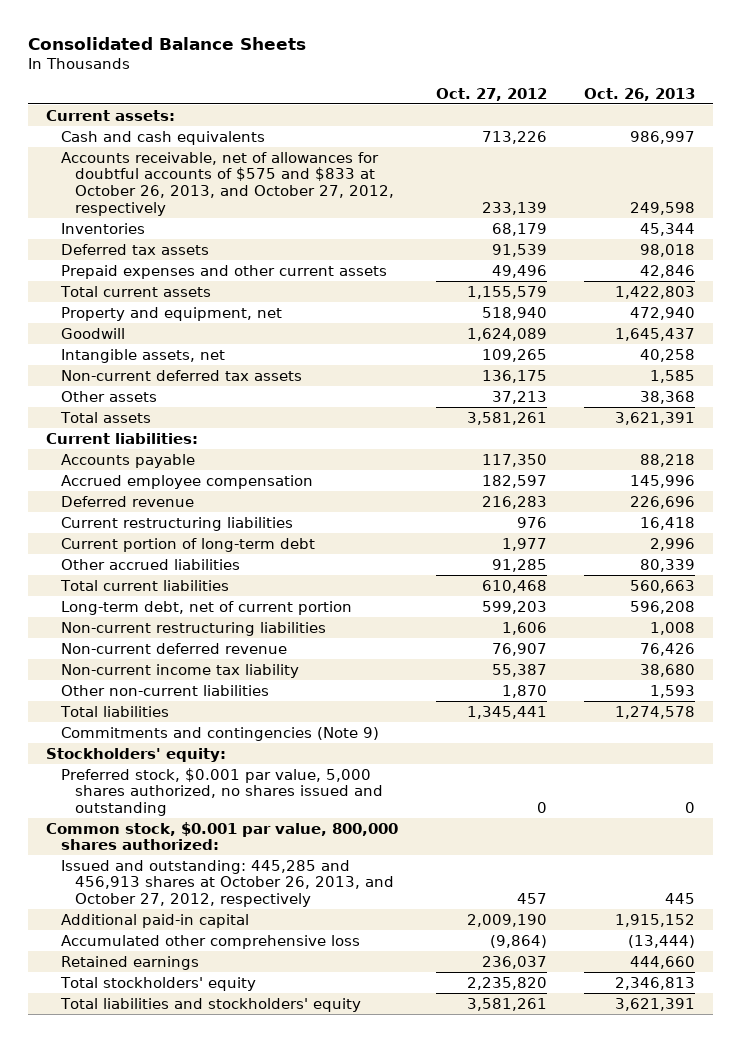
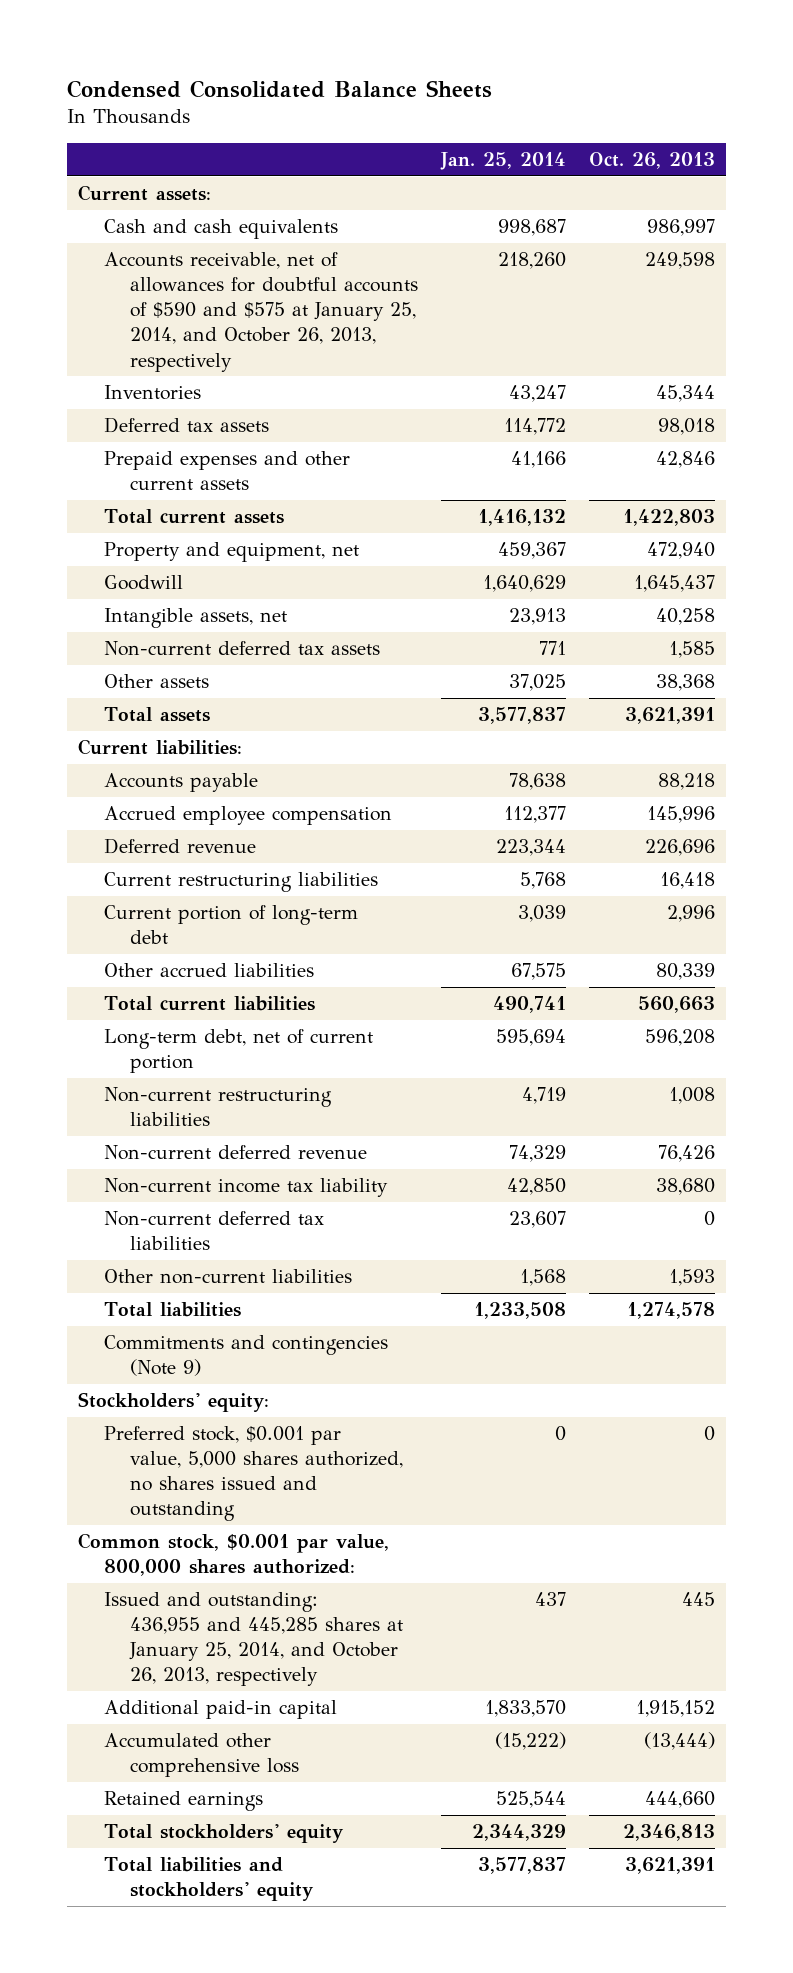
- Consolidated Balance Sheets
+ Condensed Consolidated Balance Sheets
- | Oct. 27, 2012 | Oct. 26, 2013
+ | Jan. 25, 2014 | Oct. 26, 2013
- Accounts receivable, net of allowances for doubtful accounts of $575 and $833 at October 26, 2013, and October 27, 2012, respectively | 233,139 | 249,598
+ Accounts receivable, net of allowances for doubtful accounts of $590 and $575 at January 25, 2014, and October 26, 2013, respectively | 218,260 | 249,598
+ Non-current deferred tax liabilities | 23,607 | 0
- Issued and outstanding: 445,285 and 456,913 shares at October 26, 2013, and October 27, 2012, respectively | 457 | 445
+ Issued and outstanding: 436,955 and 445,285 shares at January 25, 2014, and October 26, 2013, respectively | 437 | 445

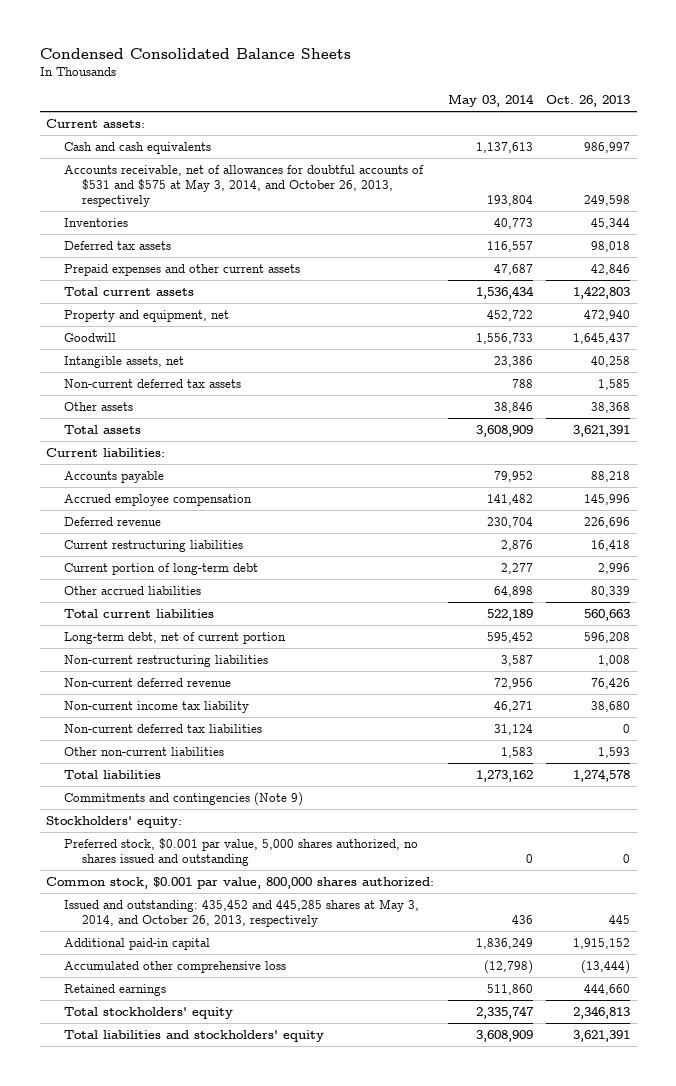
- | Jan. 25, 2014 | Oct. 26, 2013
+ | May 03, 2014 | Oct. 26, 2013
- Accounts receivable, net of allowances for doubtful accounts of $590 and $575 at January 25, 2014, and October 26, 2013, respectively | 218,260 | 249,598
+ Accounts receivable, net of allowances for doubtful accounts of $531 and $575 at May 3, 2014, and October 26, 2013, respectively | 193,804 | 249,598
- Issued and outstanding: 436,955 and 445,285 shares at January 25, 2014, and October 26, 2013, respectively | 437 | 445
+ Issued and outstanding: 435,452 and 445,285 shares at May 3, 2014, and October 26, 2013, respectively | 436 | 445

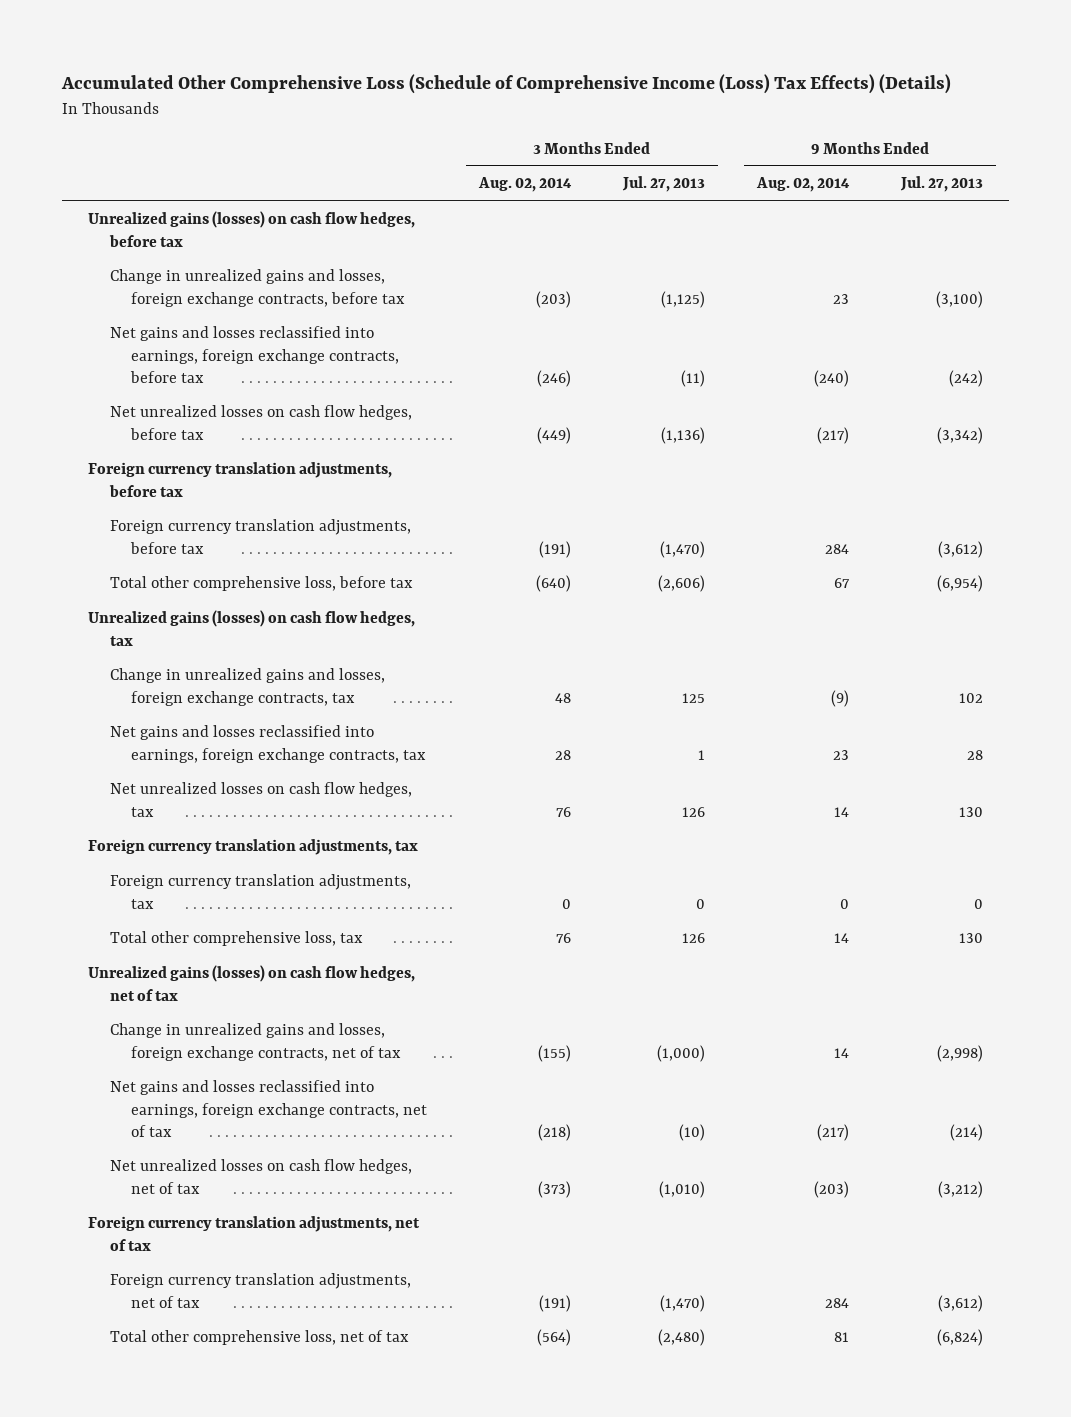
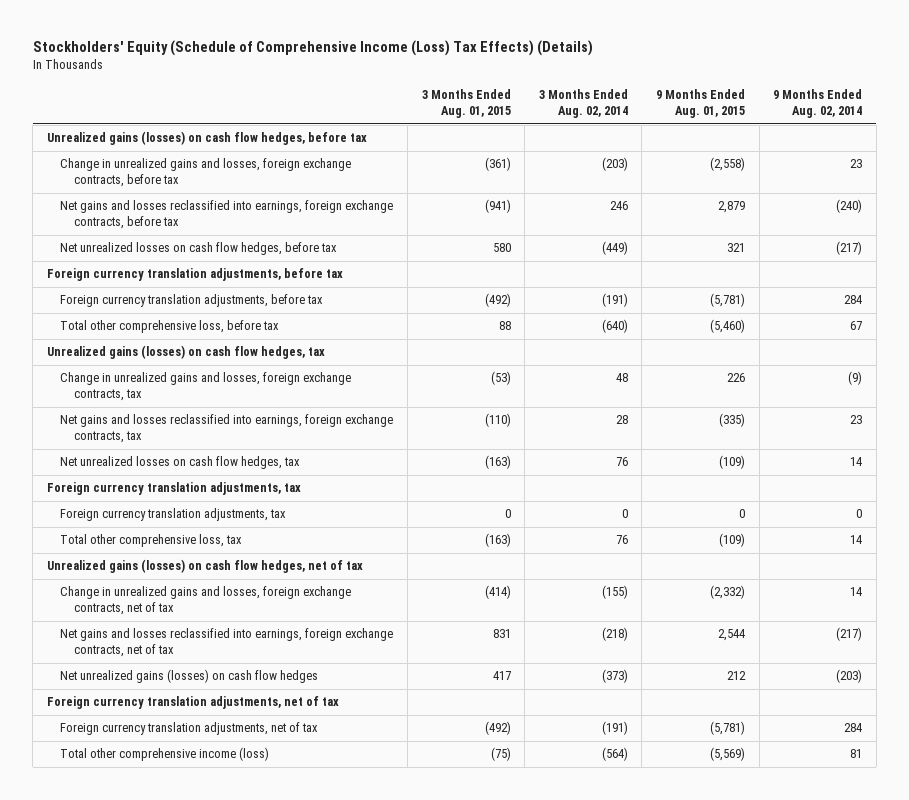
- Accumulated Other Comprehensive Loss (Schedule of Comprehensive Income (Loss) Tax Effects) (Details)
+ Stockholders' Equity (Schedule of Comprehensive Income (Loss) Tax Effects) (Details)
- | 3 Months Ended Aug. 02, 2014 | 3 Months Ended Jul. 27, 2013 | 9 Months Ended Aug. 02, 2014 | 9 Months Ended Jul. 27, 2013
+ | 3 Months Ended Aug. 01, 2015 | 3 Months Ended Aug. 02, 2014 | 9 Months Ended Aug. 01, 2015 | 9 Months Ended Aug. 02, 2014
- Net gains and losses reclassified into earnings, foreign exchange contracts, before tax | (246) | (11) | (240) | (242)
+ Net gains and losses reclassified into earnings, foreign exchange contracts, before tax | (941) | 246 | 2,879 | (240)
- Net unrealized losses on cash flow hedges, net of tax | (373) | (1,010) | (203) | (3,212)
+ Net unrealized gains (losses) on cash flow hedges | 417 | (373) | 212 | (203)
- Total other comprehensive loss, net of tax | (564) | (2,480) | 81 | (6,824)
+ Total other comprehensive income (loss) | (75) | (564) | (5,569) | 81

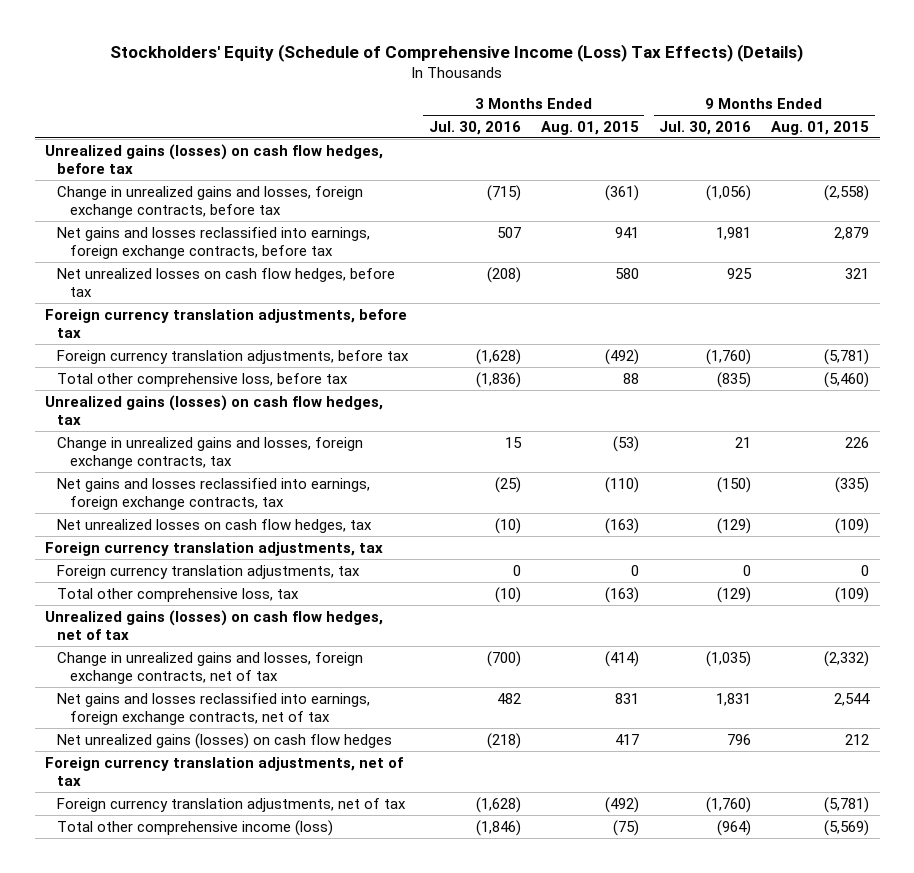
- | 3 Months Ended Aug. 01, 2015 | 3 Months Ended Aug. 02, 2014 | 9 Months Ended Aug. 01, 2015 | 9 Months Ended Aug. 02, 2014
+ | 3 Months Ended Jul. 30, 2016 | 3 Months Ended Aug. 01, 2015 | 9 Months Ended Jul. 30, 2016 | 9 Months Ended Aug. 01, 2015
- Net gains and losses reclassified into earnings, foreign exchange contracts, before tax | (941) | 246 | 2,879 | (240)
+ Net gains and losses reclassified into earnings, foreign exchange contracts, before tax | 507 | 941 | 1,981 | 2,879

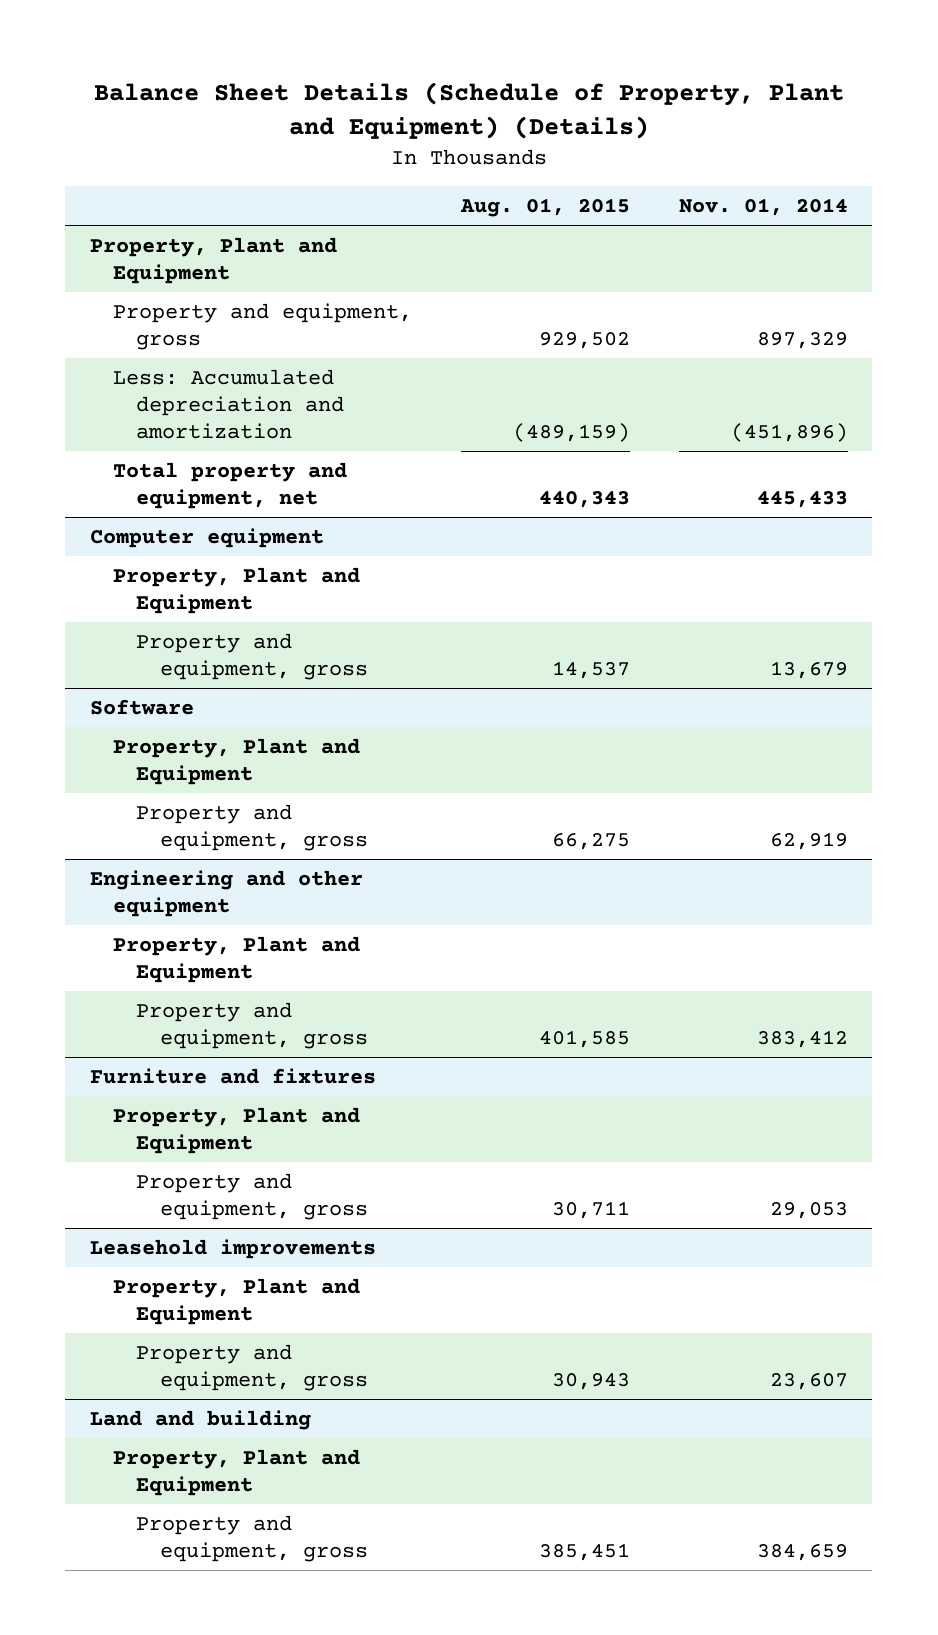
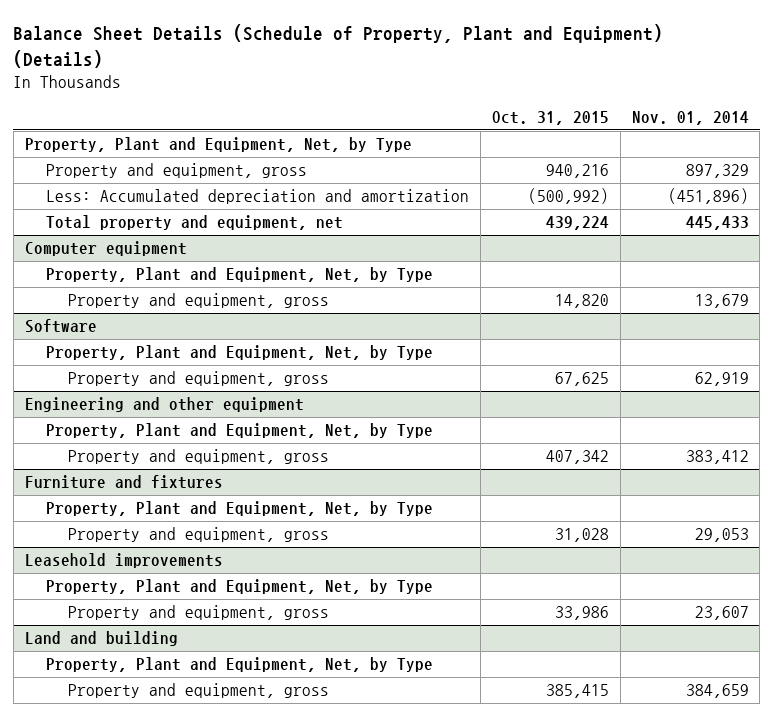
- | Aug. 01, 2015 | Nov. 01, 2014
+ | Oct. 31, 2015 | Nov. 01, 2014
- Property, Plant and Equipment
+ Property, Plant and Equipment, Net, by Type
@ Computer equipment
- Property, Plant and Equipment
+ Property, Plant and Equipment, Net, by Type
@ Software
- Property, Plant and Equipment
+ Property, Plant and Equipment, Net, by Type
@ Engineering and other equipment
- Property, Plant and Equipment
+ Property, Plant and Equipment, Net, by Type
@ Furniture and fixtures
- Property, Plant and Equipment
+ Property, Plant and Equipment, Net, by Type
@ Leasehold improvements
- Property, Plant and Equipment
+ Property, Plant and Equipment, Net, by Type
@ Land and building
- Property, Plant and Equipment
+ Property, Plant and Equipment, Net, by Type

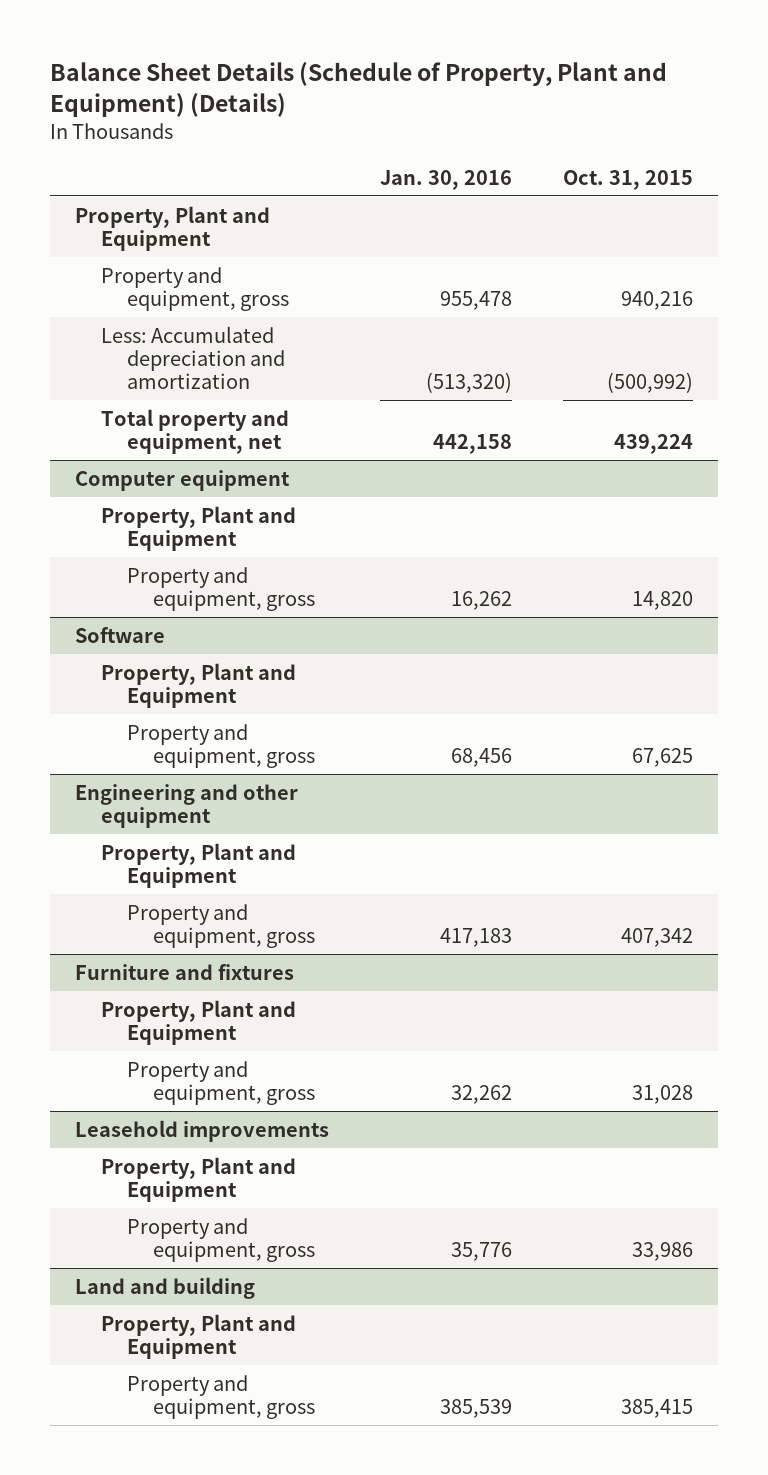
- | Oct. 31, 2015 | Nov. 01, 2014
+ | Jan. 30, 2016 | Oct. 31, 2015
- Property, Plant and Equipment, Net, by Type
+ Property, Plant and Equipment
@ Computer equipment
- Property, Plant and Equipment, Net, by Type
+ Property, Plant and Equipment
@ Software
- Property, Plant and Equipment, Net, by Type
+ Property, Plant and Equipment
@ Engineering and other equipment
- Property, Plant and Equipment, Net, by Type
+ Property, Plant and Equipment
@ Furniture and fixtures
- Property, Plant and Equipment, Net, by Type
+ Property, Plant and Equipment
@ Leasehold improvements
- Property, Plant and Equipment, Net, by Type
+ Property, Plant and Equipment
@ Land and building
- Property, Plant and Equipment, Net, by Type
+ Property, Plant and Equipment

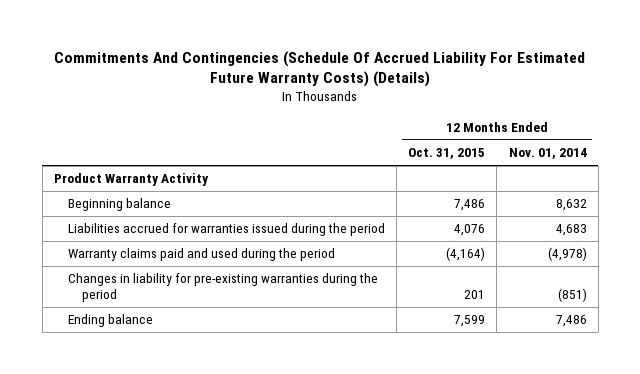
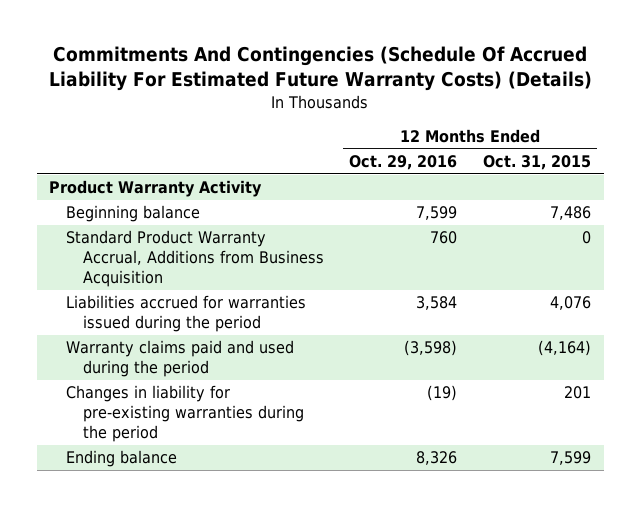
- | 12 Months Ended Oct. 31, 2015 | 12 Months Ended Nov. 01, 2014
+ | 12 Months Ended Oct. 29, 2016 | 12 Months Ended Oct. 31, 2015
+ Standard Product Warranty Accrual, Additions from Business Acquisition | 760 | 0

